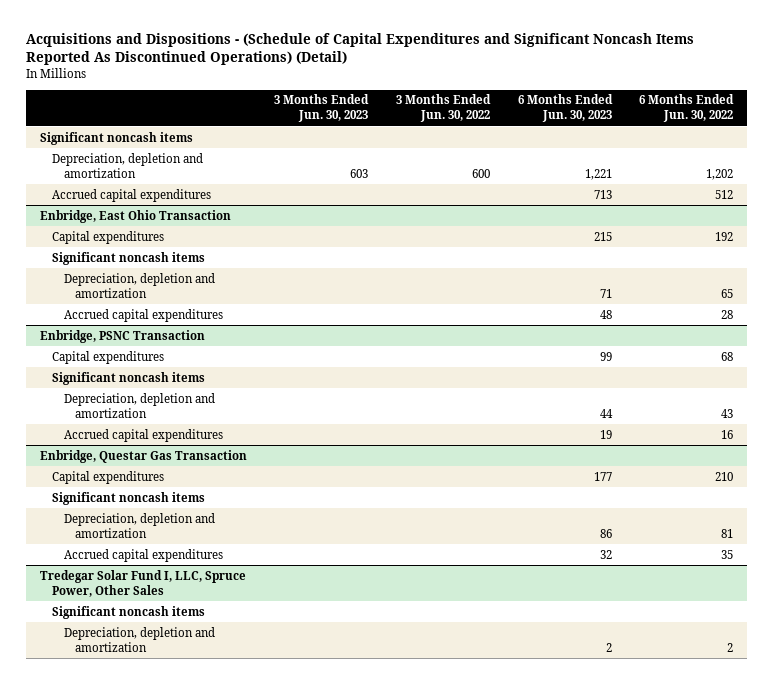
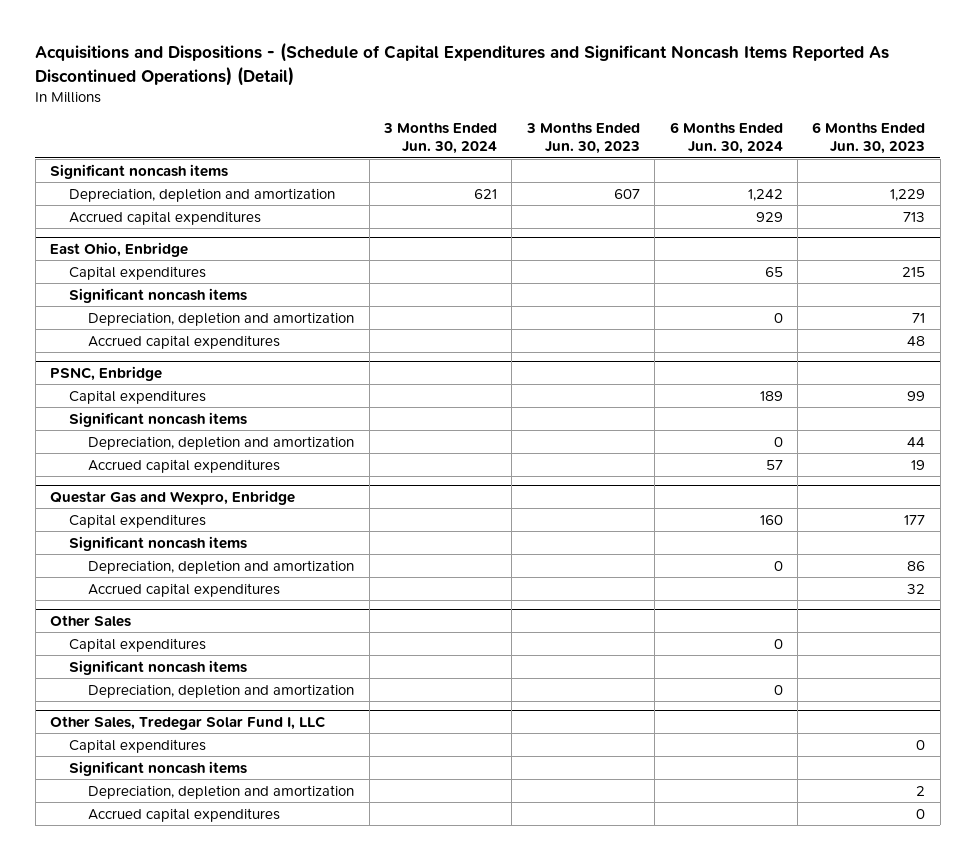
- | 3 Months Ended Jun. 30, 2023 | 3 Months Ended Jun. 30, 2022 | 6 Months Ended Jun. 30, 2023 | 6 Months Ended Jun. 30, 2022
+ | 3 Months Ended Jun. 30, 2024 | 3 Months Ended Jun. 30, 2023 | 6 Months Ended Jun. 30, 2024 | 6 Months Ended Jun. 30, 2023
- Depreciation, depletion and amortization | 603 | 600 | 1,221 | 1,202
+ Depreciation, depletion and amortization | 621 | 607 | 1,242 | 1,229
- Enbridge, East Ohio Transaction
+ East Ohio, Enbridge
- Enbridge, PSNC Transaction
+ PSNC, Enbridge
- Enbridge, Questar Gas Transaction
+ Questar Gas and Wexpro, Enbridge
- Tredegar Solar Fund I, LLC, Spruce Power, Other Sales
+ Other Sales
+ Capital expenditures | | | 0 |
+ Depreciation, depletion and amortization | | | 0 |
+ Other Sales, Tredegar Solar Fund I, LLC
+ Capital expenditures | | | | 0
+ Significant noncash items
+ Accrued capital expenditures | | | | 0

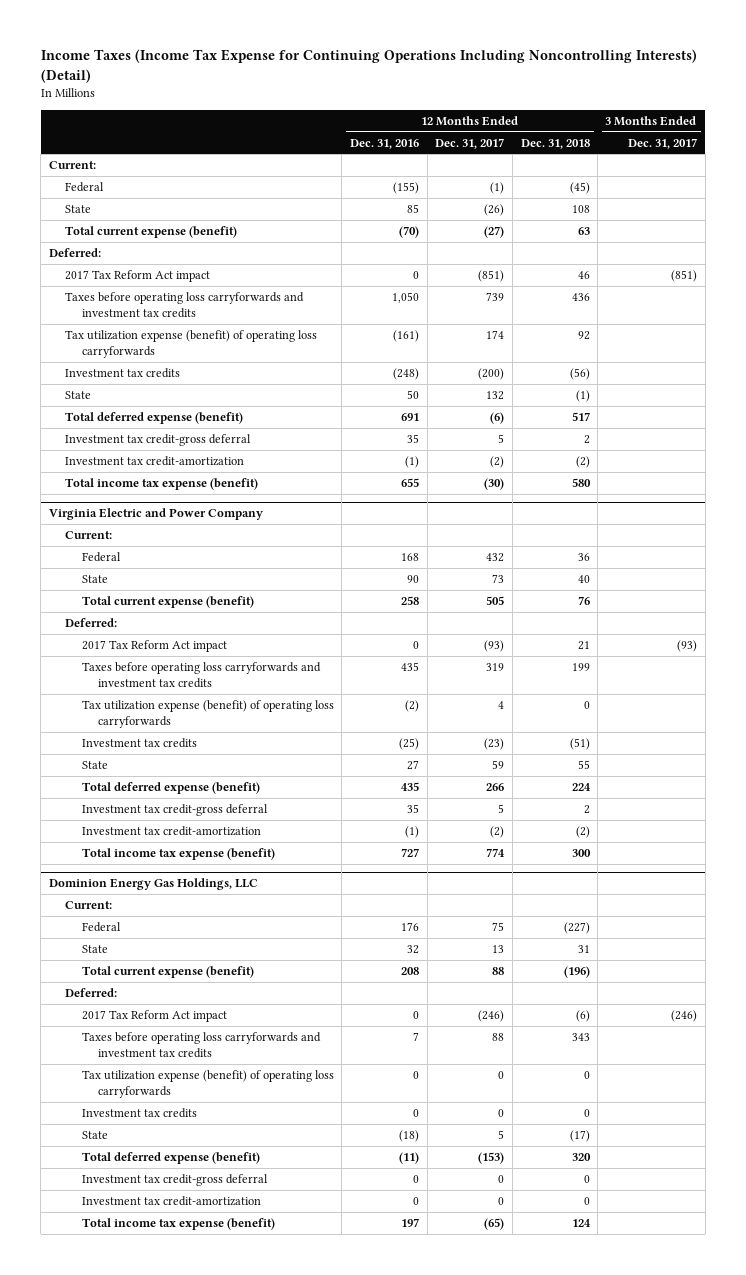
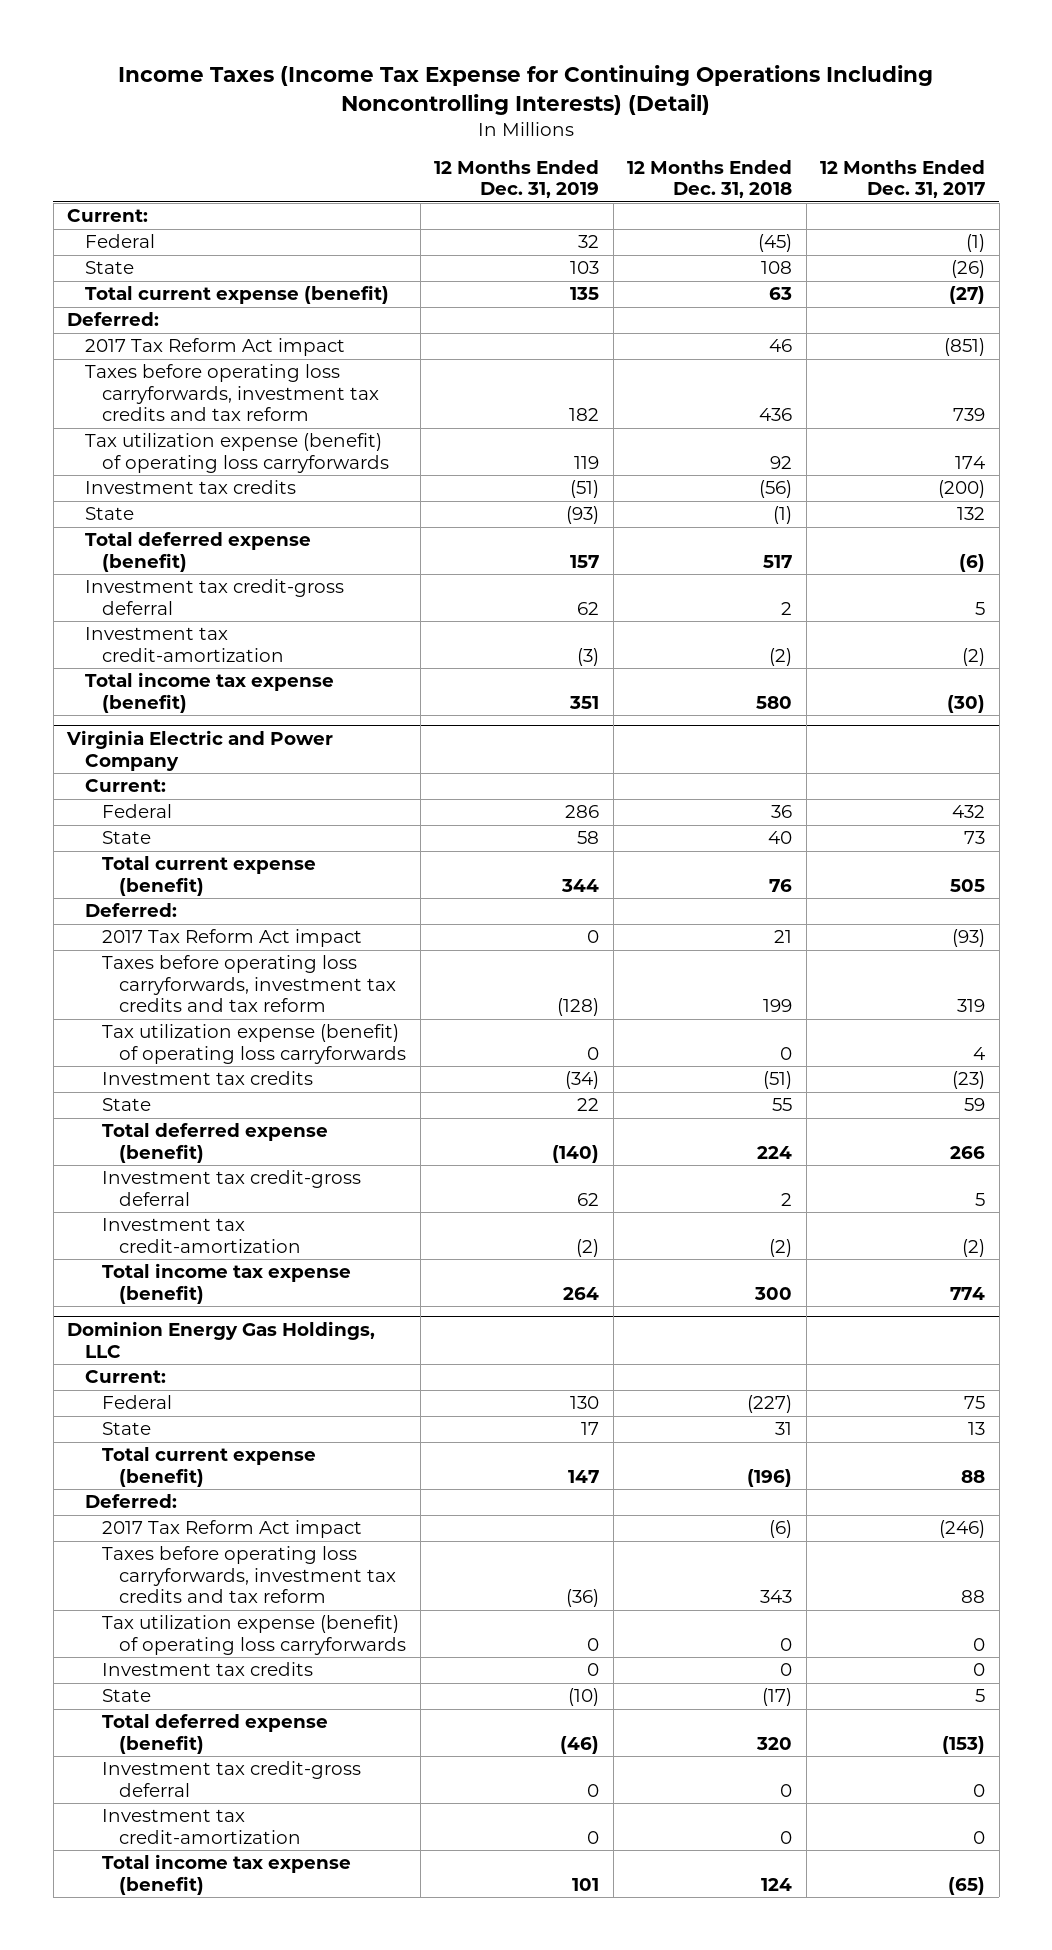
- | 12 Months Ended Dec. 31, 2016 | 12 Months Ended Dec. 31, 2017 | 12 Months Ended Dec. 31, 2018 | 3 Months Ended Dec. 31, 2017
+ | 12 Months Ended Dec. 31, 2019 | 12 Months Ended Dec. 31, 2018 | 12 Months Ended Dec. 31, 2017
- Taxes before operating loss carryforwards and investment tax credits | 1,050 | 739 | 436 |
+ Taxes before operating loss carryforwards, investment tax credits and tax reform | 182 | 436 | 739
@ Virginia Electric and Power Company
- Taxes before operating loss carryforwards and investment tax credits | 435 | 319 | 199 |
+ Taxes before operating loss carryforwards, investment tax credits and tax reform | (128) | 199 | 319
@ Dominion Energy Gas Holdings, LLC
- Taxes before operating loss carryforwards and investment tax credits | 7 | 88 | 343 |
+ Taxes before operating loss carryforwards, investment tax credits and tax reform | (36) | 343 | 88

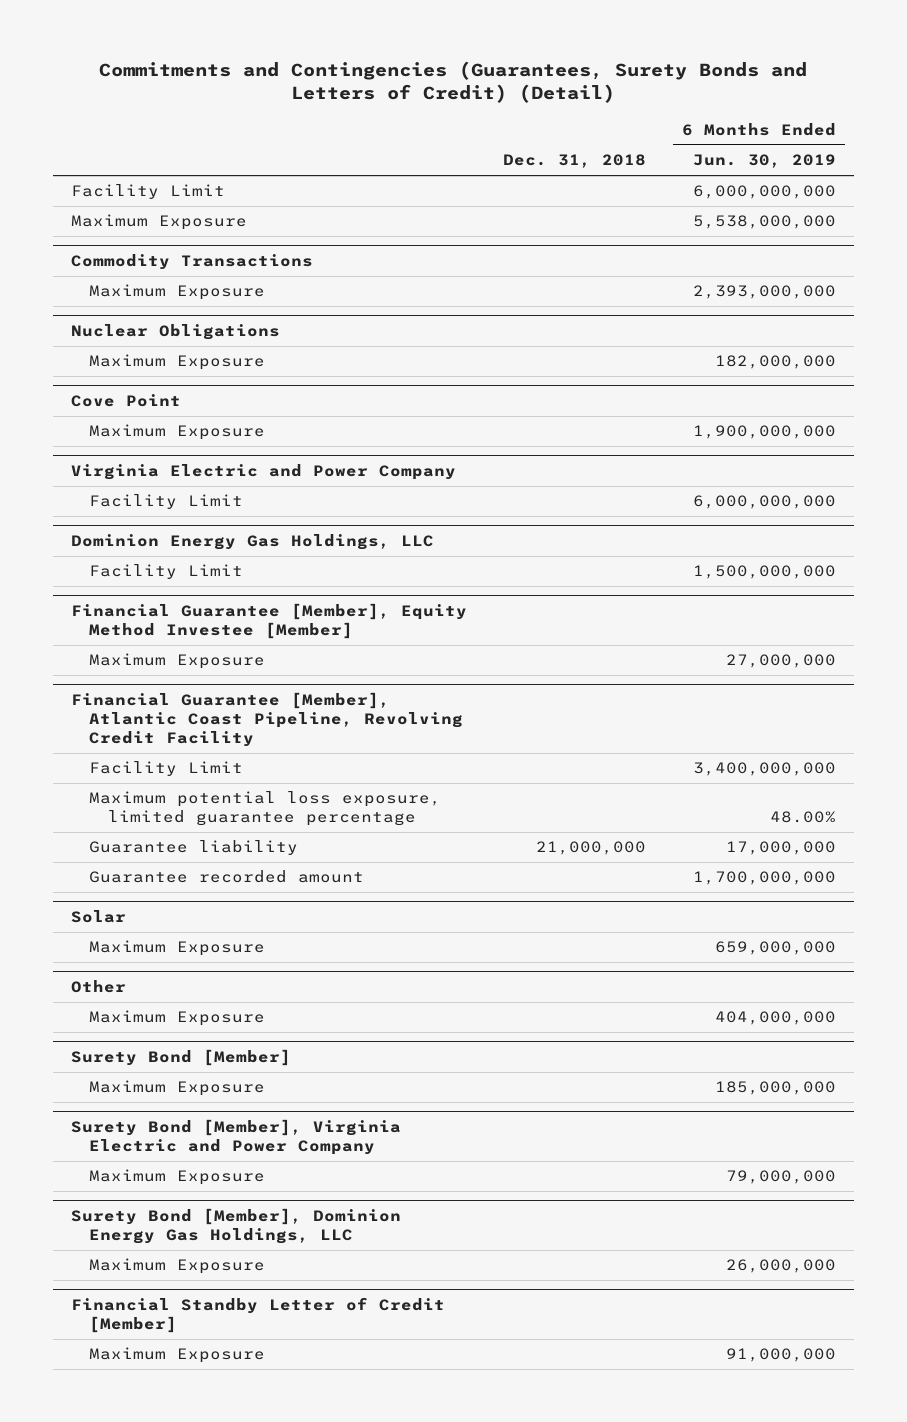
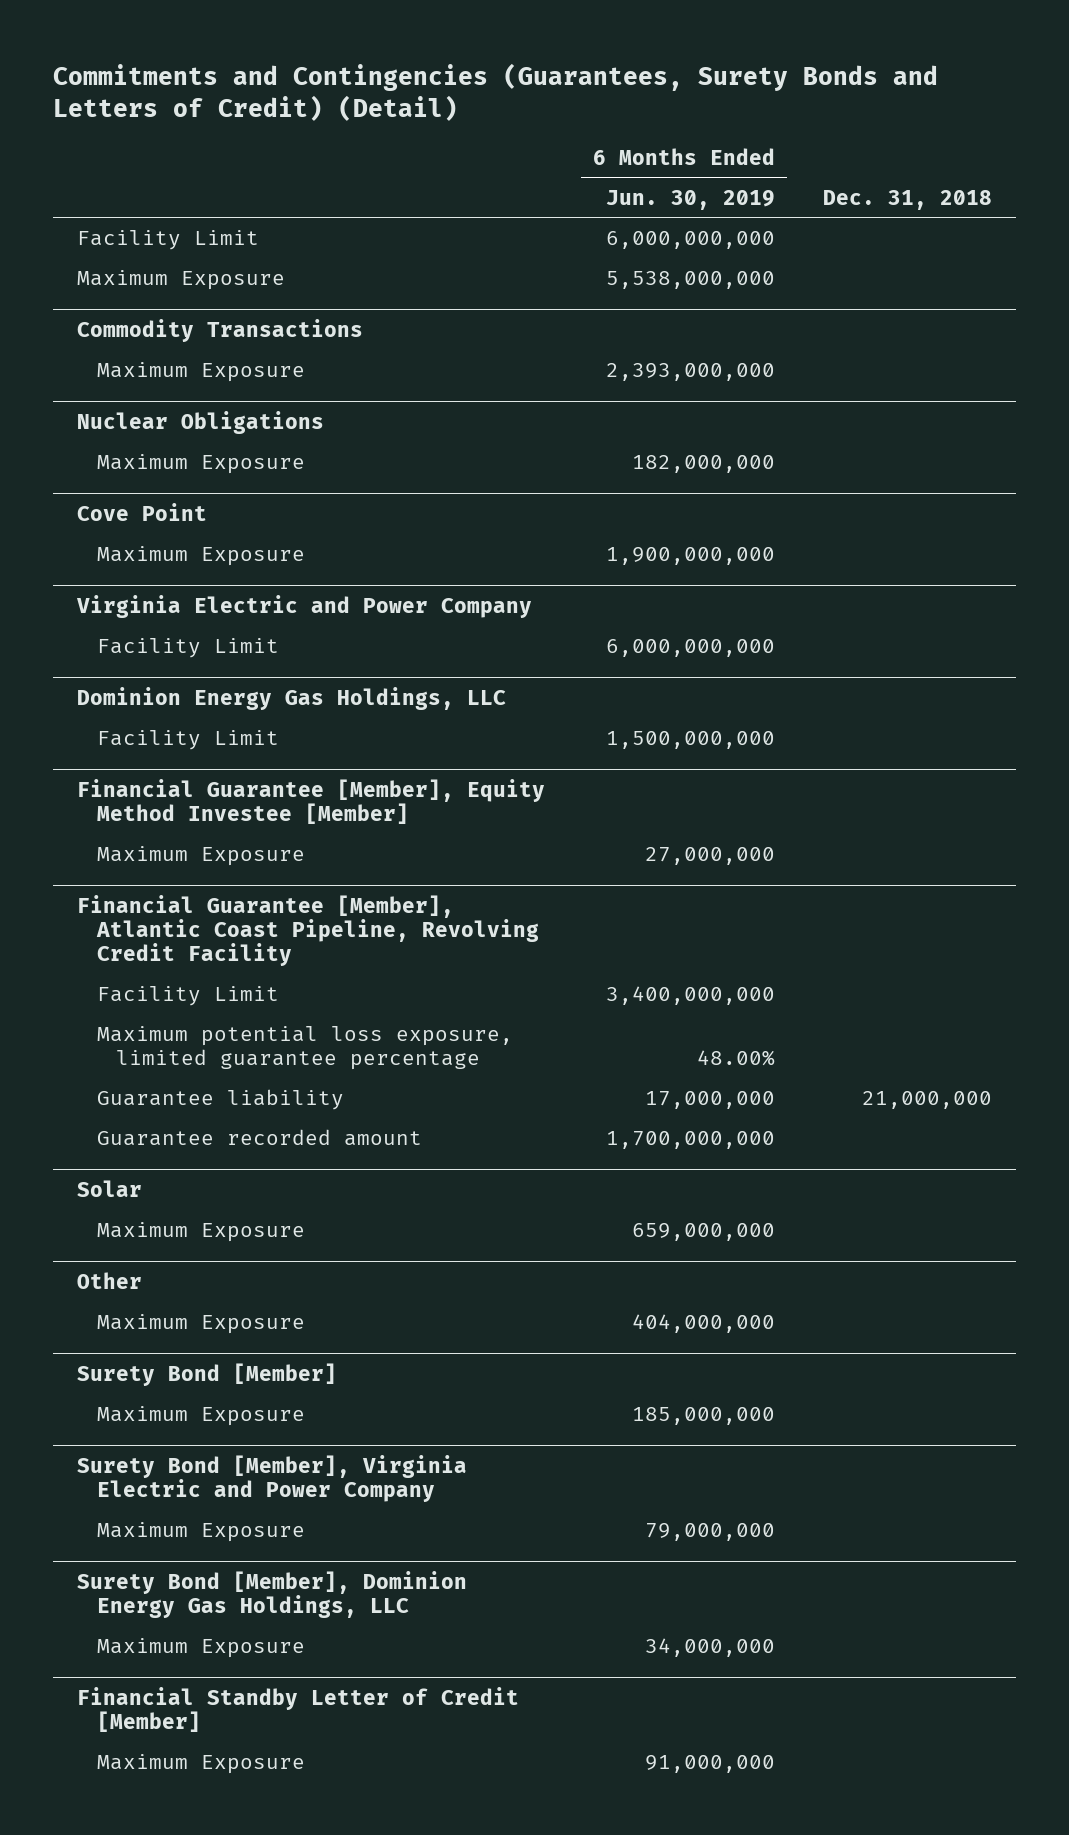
- | Dec. 31, 2018 | 6 Months Ended Jun. 30, 2019
+ | 6 Months Ended Jun. 30, 2019 | Dec. 31, 2018
@ Surety Bond [Member], Dominion Energy Gas Holdings, LLC
- Maximum Exposure | | 26,000,000
+ Maximum Exposure | 34,000,000 |

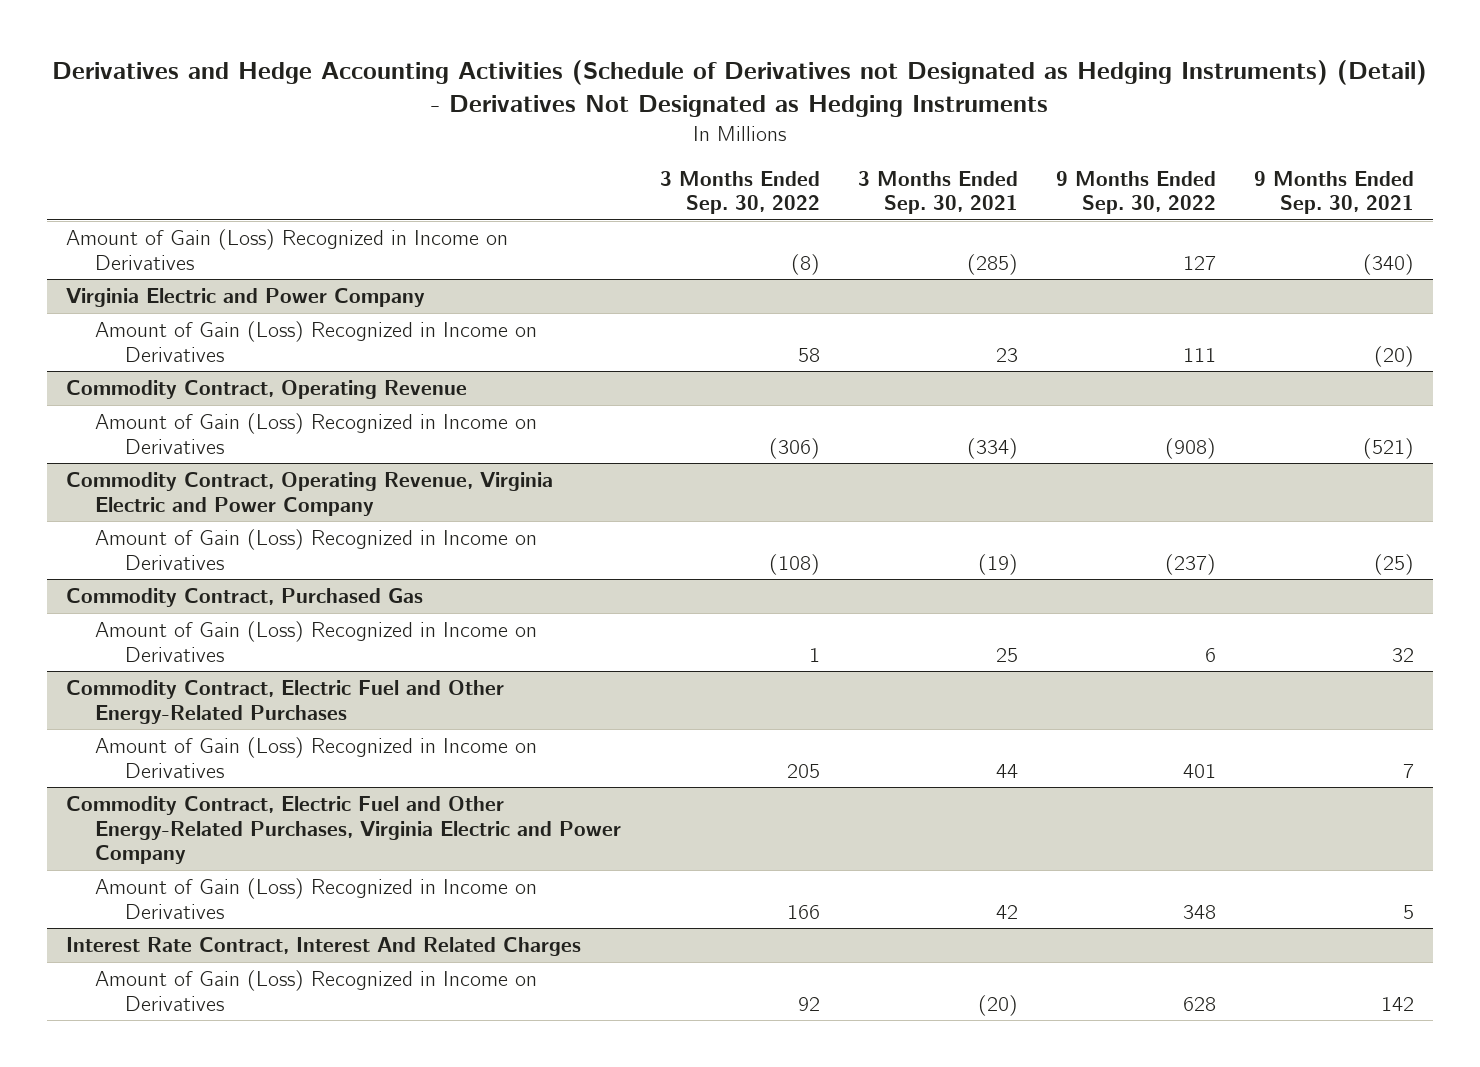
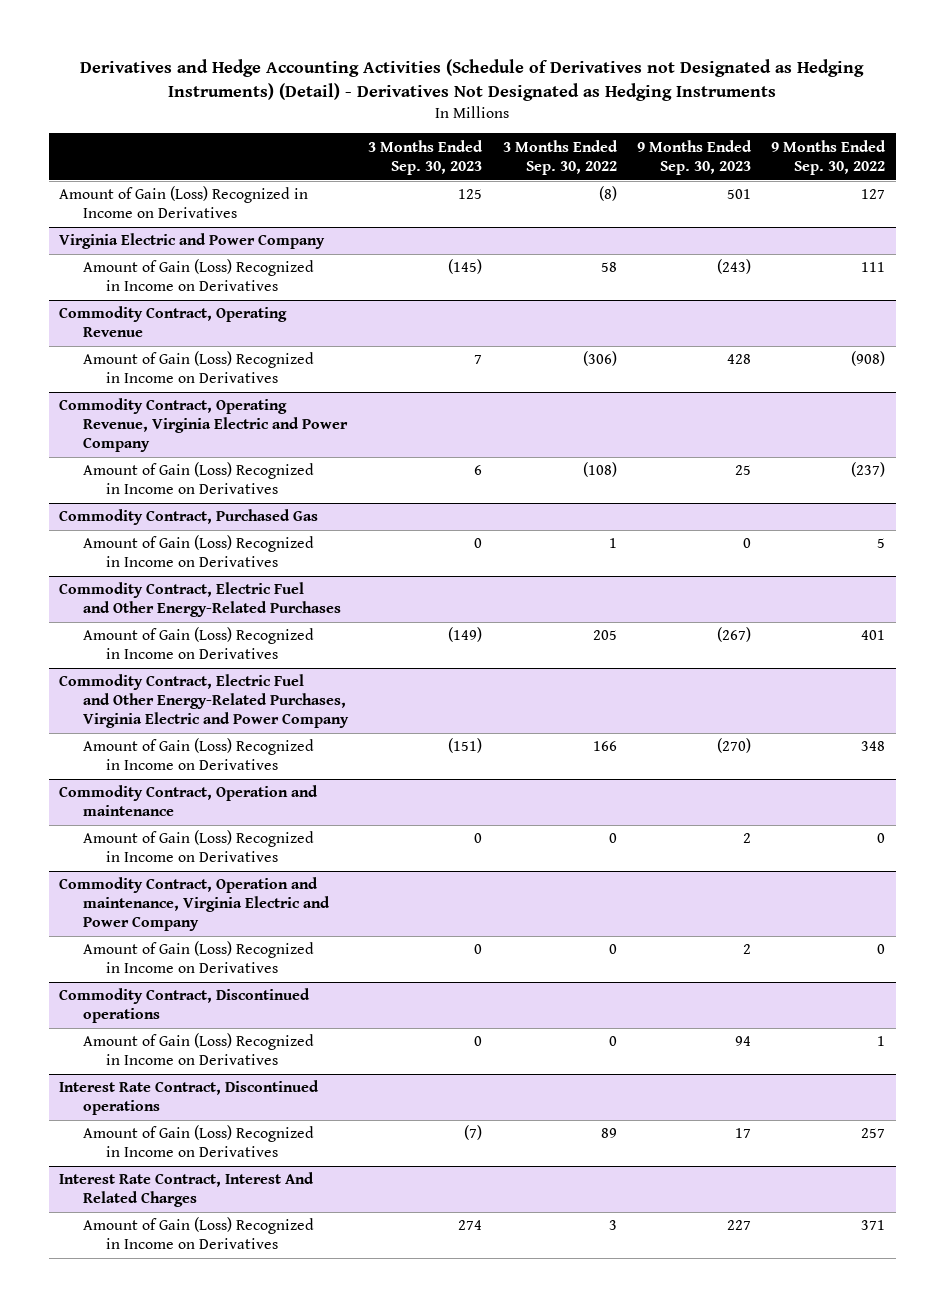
- | 3 Months Ended Sep. 30, 2022 | 3 Months Ended Sep. 30, 2021 | 9 Months Ended Sep. 30, 2022 | 9 Months Ended Sep. 30, 2021
+ | 3 Months Ended Sep. 30, 2023 | 3 Months Ended Sep. 30, 2022 | 9 Months Ended Sep. 30, 2023 | 9 Months Ended Sep. 30, 2022
@ Commodity Contract, Purchased Gas
- Amount of Gain (Loss) Recognized in Income on Derivatives | 1 | 25 | 6 | 32
+ Amount of Gain (Loss) Recognized in Income on Derivatives | 0 | 1 | 0 | 5
+ Commodity Contract, Operation and maintenance
+ Amount of Gain (Loss) Recognized in Income on Derivatives | 0 | 0 | 2 | 0
+ Commodity Contract, Operation and maintenance, Virginia Electric and Power Company
+ Amount of Gain (Loss) Recognized in Income on Derivatives | 0 | 0 | 2 | 0
+ Commodity Contract, Discontinued operations
+ Amount of Gain (Loss) Recognized in Income on Derivatives | 0 | 0 | 94 | 1
+ Interest Rate Contract, Discontinued operations
+ Amount of Gain (Loss) Recognized in Income on Derivatives | (7) | 89 | 17 | 257
@ Interest Rate Contract, Interest And Related Charges
- Amount of Gain (Loss) Recognized in Income on Derivatives | 92 | (20) | 628 | 142
+ Amount of Gain (Loss) Recognized in Income on Derivatives | 274 | 3 | 227 | 371

